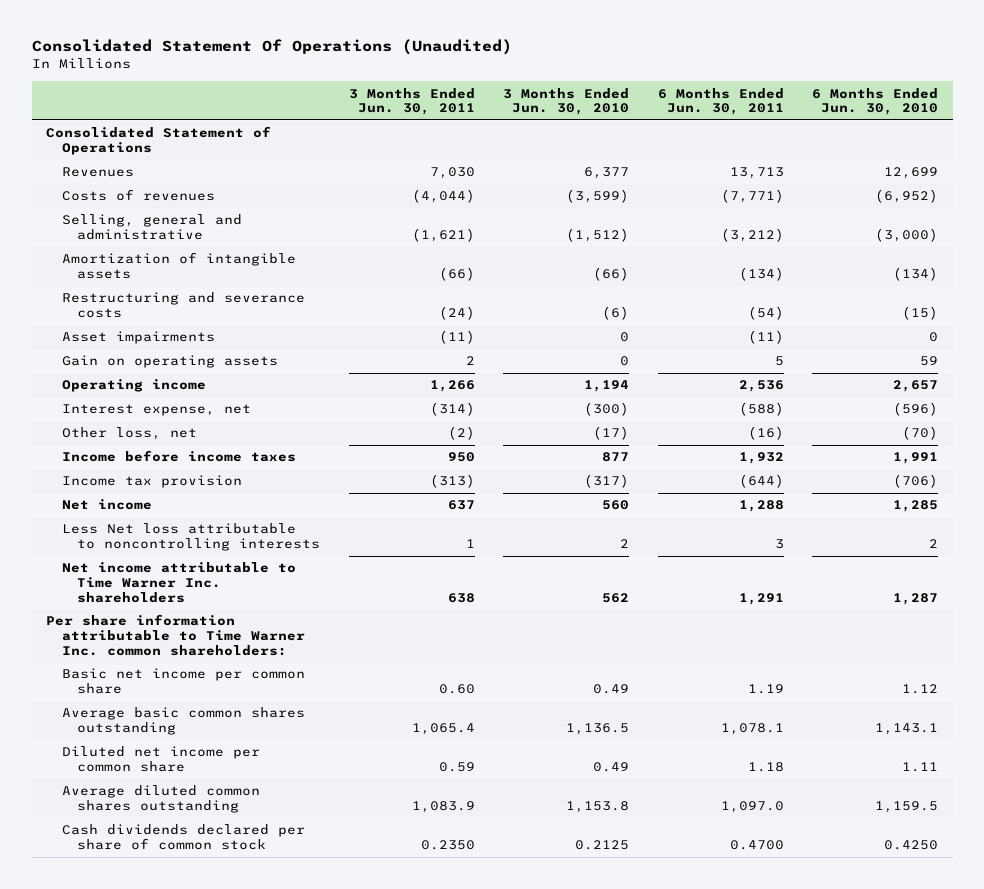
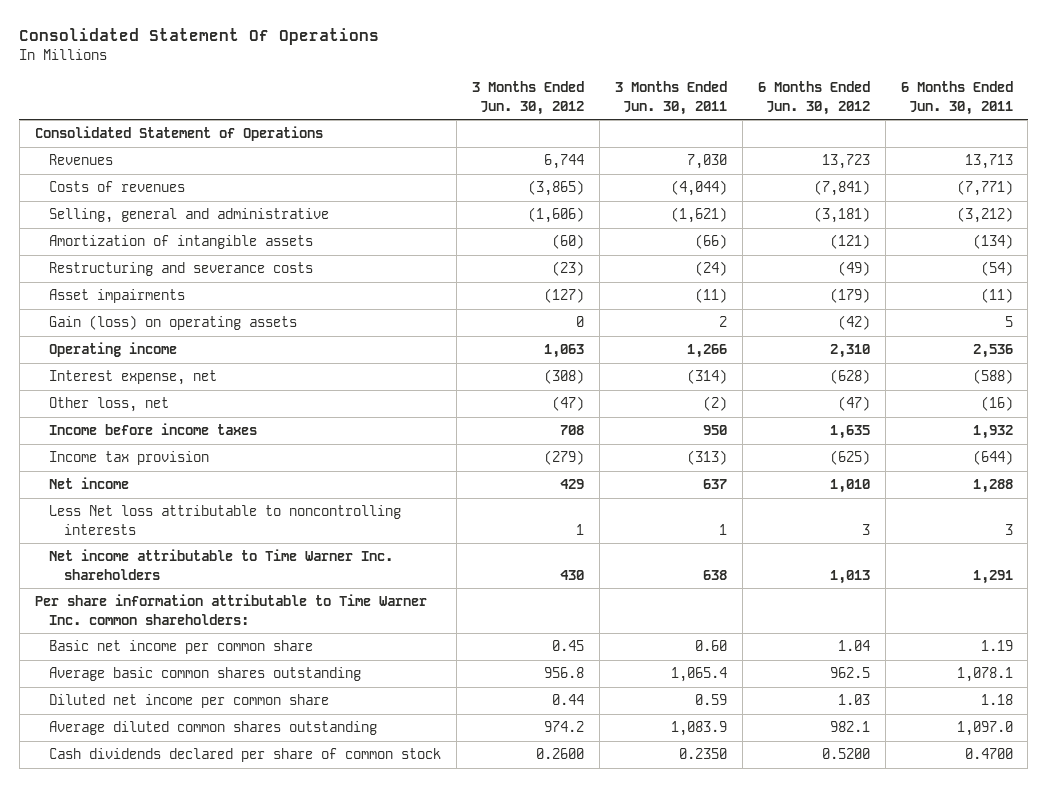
- Consolidated Statement Of Operations (Unaudited)
+ Consolidated Statement Of Operations
- | 3 Months Ended Jun. 30, 2011 | 3 Months Ended Jun. 30, 2010 | 6 Months Ended Jun. 30, 2011 | 6 Months Ended Jun. 30, 2010
+ | 3 Months Ended Jun. 30, 2012 | 3 Months Ended Jun. 30, 2011 | 6 Months Ended Jun. 30, 2012 | 6 Months Ended Jun. 30, 2011
- Gain on operating assets | 2 | 0 | 5 | 59
+ Gain (loss) on operating assets | 0 | 2 | (42) | 5

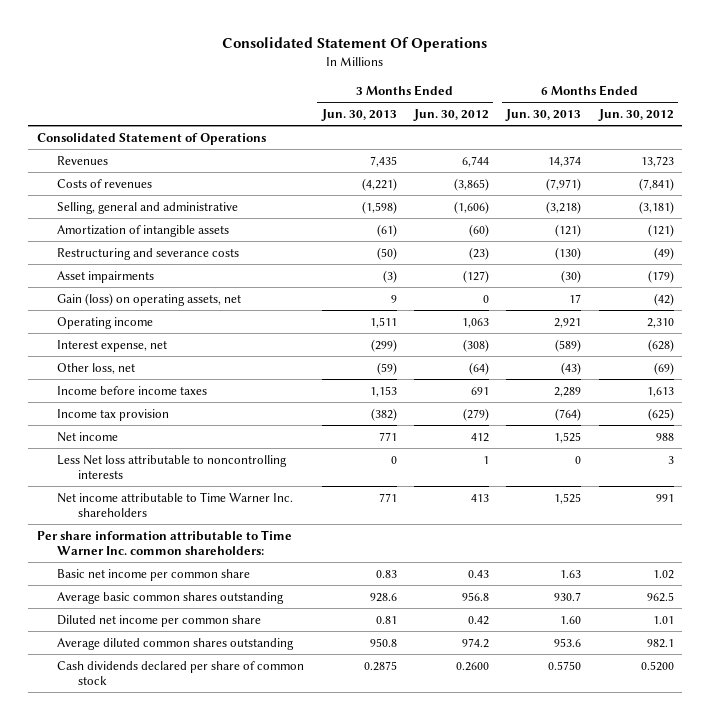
- | 3 Months Ended Jun. 30, 2012 | 3 Months Ended Jun. 30, 2011 | 6 Months Ended Jun. 30, 2012 | 6 Months Ended Jun. 30, 2011
+ | 3 Months Ended Jun. 30, 2013 | 3 Months Ended Jun. 30, 2012 | 6 Months Ended Jun. 30, 2013 | 6 Months Ended Jun. 30, 2012
- Gain (loss) on operating assets | 0 | 2 | (42) | 5
+ Gain (loss) on operating assets, net | 9 | 0 | 17 | (42)
- Other loss, net | (47) | (2) | (47) | (16)
- Income before income taxes | 708 | 950 | 1,635 | 1,932
+ Other loss, net | (59) | (64) | (43) | (69)
+ Income before income taxes | 1,153 | 691 | 2,289 | 1,613
- Net income | 429 | 637 | 1,010 | 1,288
+ Net income | 771 | 412 | 1,525 | 988
- Net income attributable to Time Warner Inc. shareholders | 430 | 638 | 1,013 | 1,291
+ Net income attributable to Time Warner Inc. shareholders | 771 | 413 | 1,525 | 991
- Basic net income per common share | 0.45 | 0.60 | 1.04 | 1.19
+ Basic net income per common share | 0.83 | 0.43 | 1.63 | 1.02
- Diluted net income per common share | 0.44 | 0.59 | 1.03 | 1.18
+ Diluted net income per common share | 0.81 | 0.42 | 1.60 | 1.01

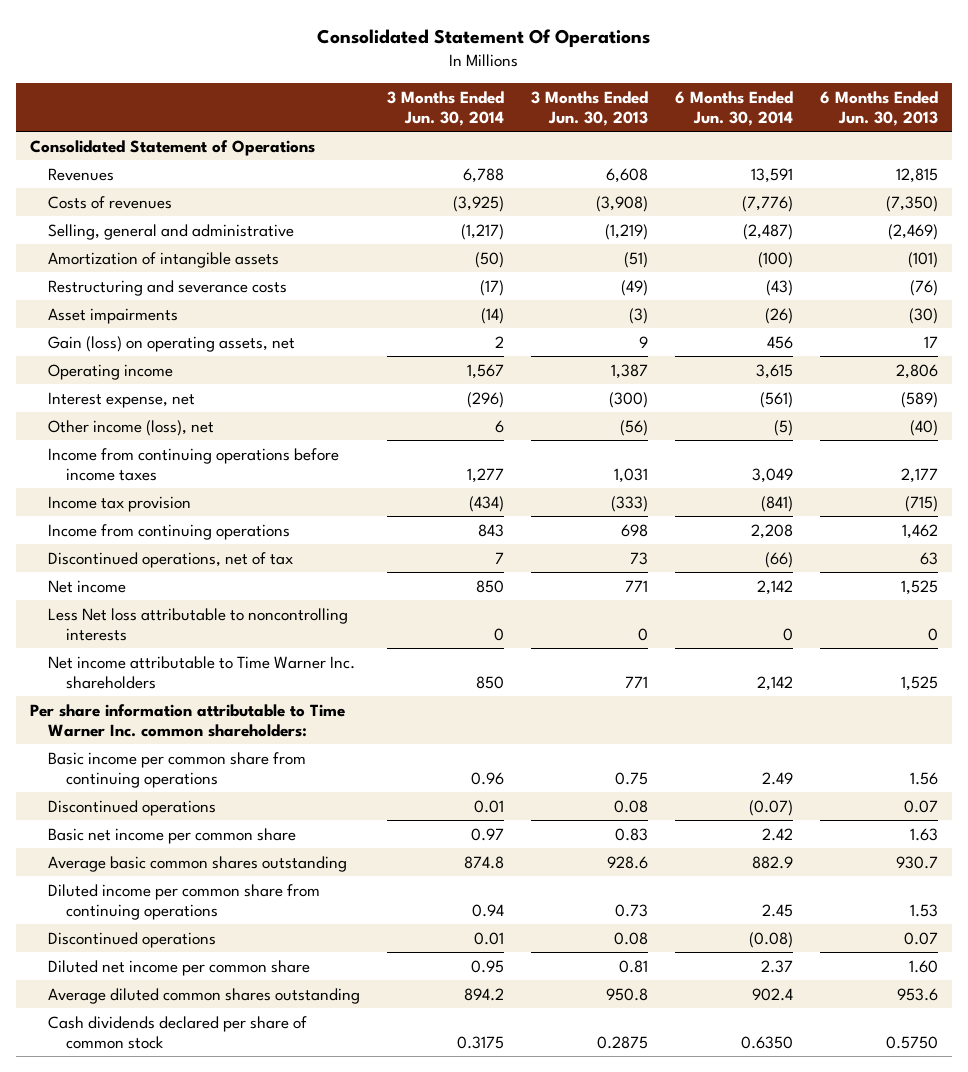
- | 3 Months Ended Jun. 30, 2013 | 3 Months Ended Jun. 30, 2012 | 6 Months Ended Jun. 30, 2013 | 6 Months Ended Jun. 30, 2012
+ | 3 Months Ended Jun. 30, 2014 | 3 Months Ended Jun. 30, 2013 | 6 Months Ended Jun. 30, 2014 | 6 Months Ended Jun. 30, 2013
- Revenues | 7,435 | 6,744 | 14,374 | 13,723
- Costs of revenues | (4,221) | (3,865) | (7,971) | (7,841)
- Selling, general and administrative | (1,598) | (1,606) | (3,218) | (3,181)
- Amortization of intangible assets | (61) | (60) | (121) | (121)
- Restructuring and severance costs | (50) | (23) | (130) | (49)
+ Revenues | 6,788 | 6,608 | 13,591 | 12,815
+ Costs of revenues | (3,925) | (3,908) | (7,776) | (7,350)
+ Selling, general and administrative | (1,217) | (1,219) | (2,487) | (2,469)
+ Amortization of intangible assets | (50) | (51) | (100) | (101)
+ Restructuring and severance costs | (17) | (49) | (43) | (76)
- Operating income | 1,511 | 1,063 | 2,921 | 2,310
- Interest expense, net | (299) | (308) | (589) | (628)
- Other loss, net | (59) | (64) | (43) | (69)
- Income before income taxes | 1,153 | 691 | 2,289 | 1,613
- Income tax provision | (382) | (279) | (764) | (625)
+ Operating income | 1,567 | 1,387 | 3,615 | 2,806
+ Interest expense, net | (296) | (300) | (561) | (589)
+ Other income (loss), net | 6 | (56) | (5) | (40)
+ Income from continuing operations before income taxes | 1,277 | 1,031 | 3,049 | 2,177
+ Income tax provision | (434) | (333) | (841) | (715)
+ Income from continuing operations | 843 | 698 | 2,208 | 1,462
+ Discontinued operations, net of tax | 7 | 73 | (66) | 63
+ Basic income per common share from continuing operations | 0.96 | 0.75 | 2.49 | 1.56
+ Discontinued operations | 0.01 | 0.08 | (0.07) | 0.07
+ Diluted income per common share from continuing operations | 0.94 | 0.73 | 2.45 | 1.53
+ Discontinued operations | 0.01 | 0.08 | (0.08) | 0.07

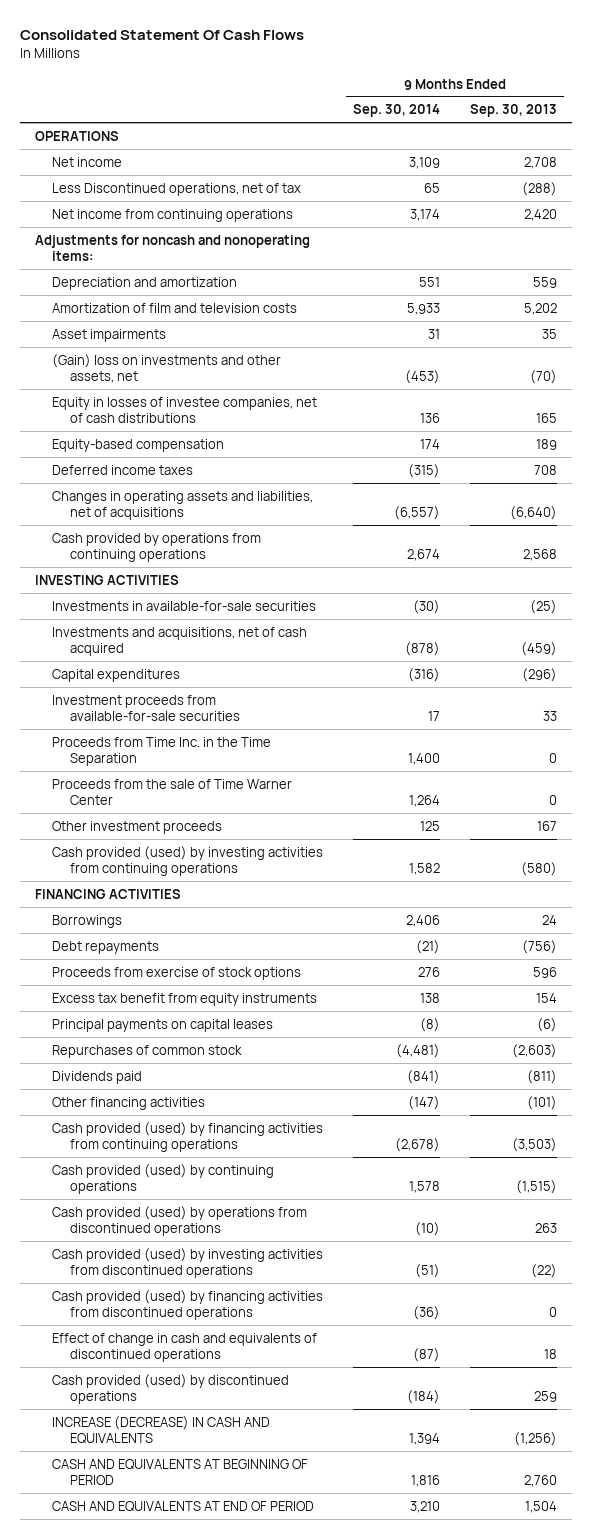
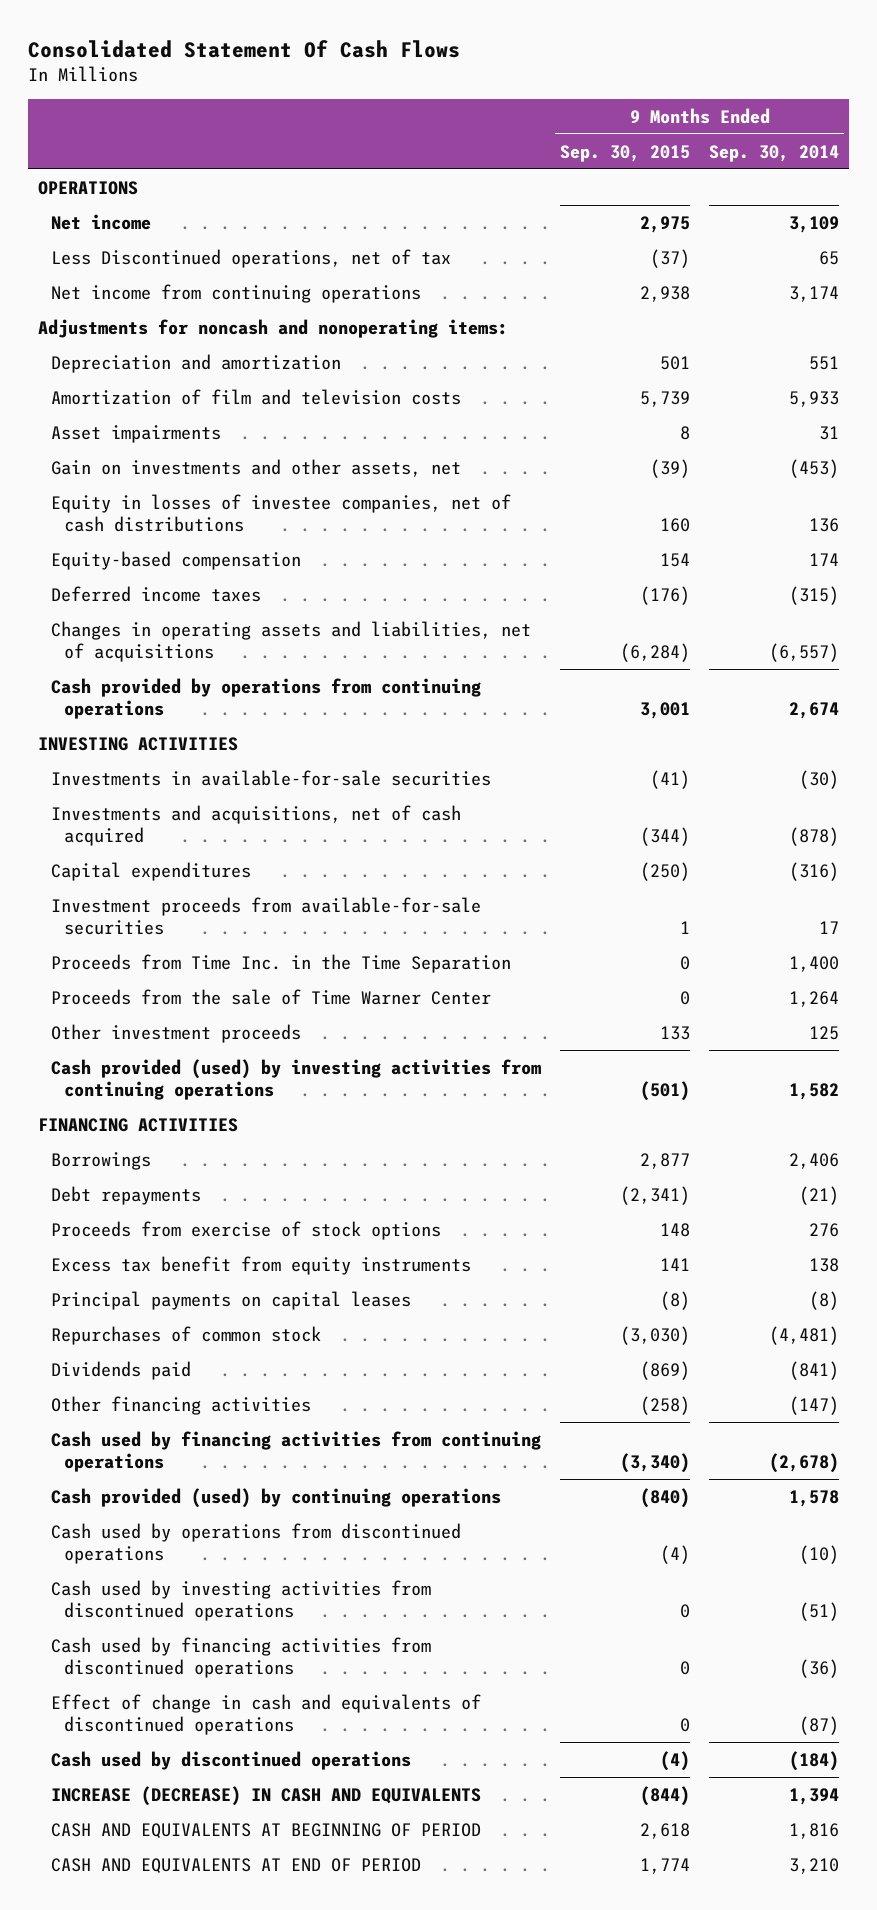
- | 9 Months Ended Sep. 30, 2014 | 9 Months Ended Sep. 30, 2013
+ | 9 Months Ended Sep. 30, 2015 | 9 Months Ended Sep. 30, 2014
- (Gain) loss on investments and other assets, net | (453) | (70)
+ Gain on investments and other assets, net | (39) | (453)
- Cash provided (used) by financing activities from continuing operations | (2,678) | (3,503)
+ Cash used by financing activities from continuing operations | (3,340) | (2,678)
- Cash provided (used) by operations from discontinued operations | (10) | 263
- Cash provided (used) by investing activities from discontinued operations | (51) | (22)
- Cash provided (used) by financing activities from discontinued operations | (36) | 0
+ Cash used by operations from discontinued operations | (4) | (10)
+ Cash used by investing activities from discontinued operations | 0 | (51)
+ Cash used by financing activities from discontinued operations | 0 | (36)
- Cash provided (used) by discontinued operations | (184) | 259
+ Cash used by discontinued operations | (4) | (184)

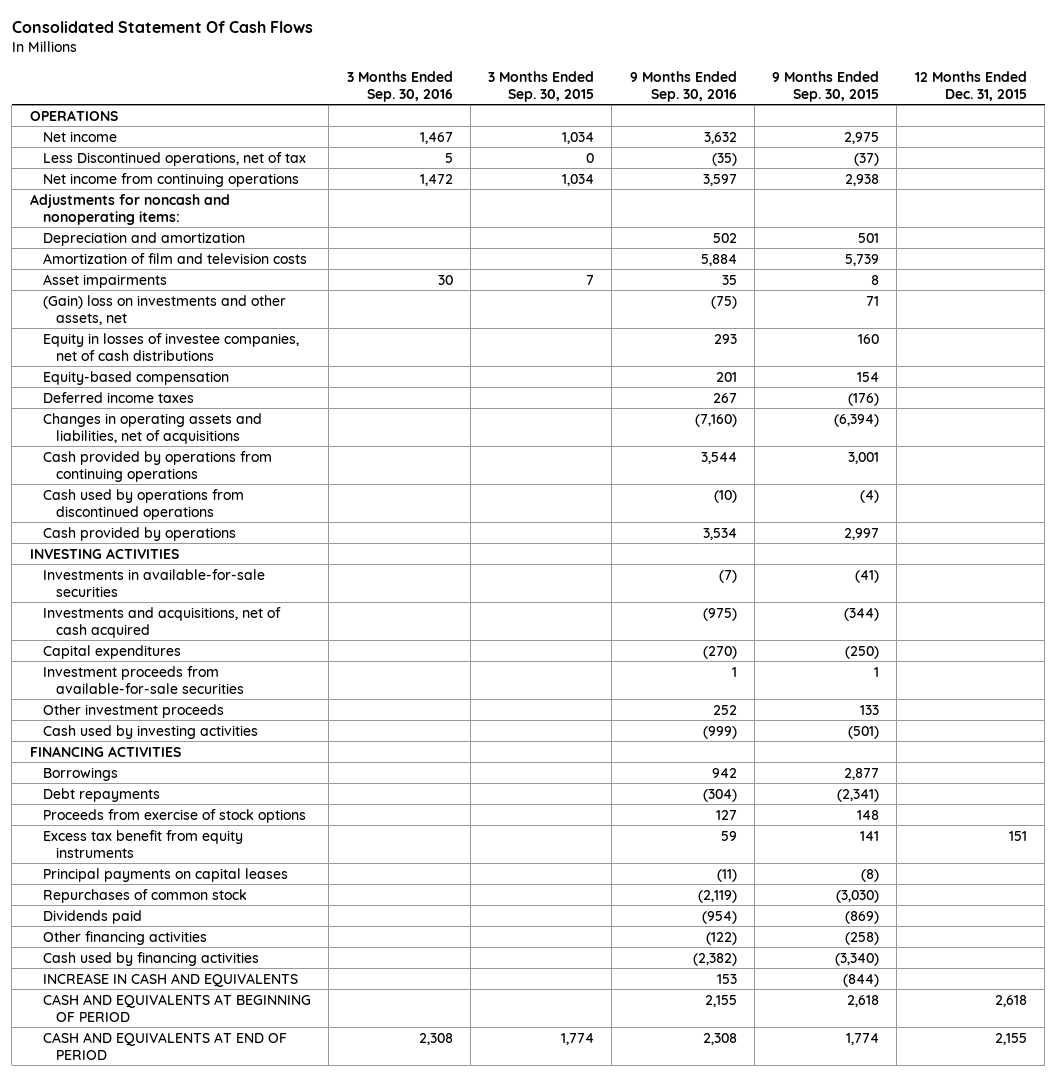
- | 9 Months Ended Sep. 30, 2015 | 9 Months Ended Sep. 30, 2014
+ | 3 Months Ended Sep. 30, 2016 | 3 Months Ended Sep. 30, 2015 | 9 Months Ended Sep. 30, 2016 | 9 Months Ended Sep. 30, 2015 | 12 Months Ended Dec. 31, 2015
- Gain on investments and other assets, net | (39) | (453)
+ (Gain) loss on investments and other assets, net | | | (75) | 71 |
- Changes in operating assets and liabilities, net of acquisitions | (6,284) | (6,557)
+ Changes in operating assets and liabilities, net of acquisitions | | | (7,160) | (6,394) |
moved up: Cash used by operations from discontinued operations | | | (10) | (4) |
+ Cash provided by operations | | | 3,534 | 2,997 |
- Proceeds from Time Inc. in the Time Separation | 0 | 1,400
- Proceeds from the sale of Time Warner Center | 0 | 1,264
- Cash provided (used) by investing activities from continuing operations | (501) | 1,582
+ Cash used by investing activities | | | (999) | (501) |
- Cash used by financing activities from continuing operations | (3,340) | (2,678)
- Cash provided (used) by continuing operations | (840) | 1,578
- Cash used by investing activities from discontinued operations | 0 | (51)
- Cash used by financing activities from discontinued operations | 0 | (36)
- Effect of change in cash and equivalents of discontinued operations | 0 | (87)
- Cash used by discontinued operations | (4) | (184)
- INCREASE (DECREASE) IN CASH AND EQUIVALENTS | (844) | 1,394
+ Cash used by financing activities | | | (2,382) | (3,340) |
+ INCREASE IN CASH AND EQUIVALENTS | | | 153 | (844) |

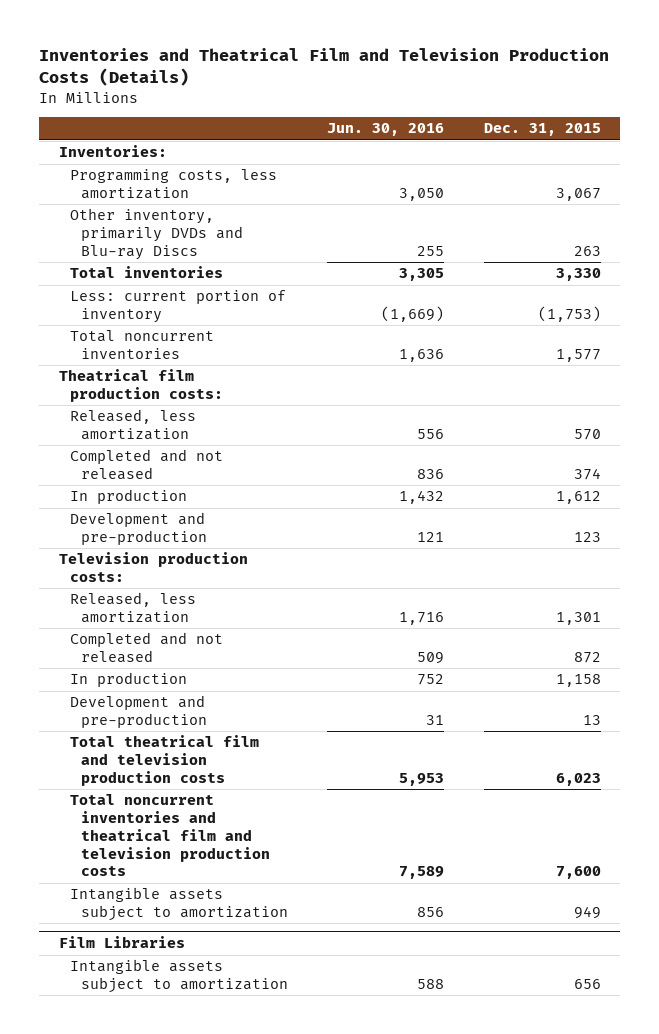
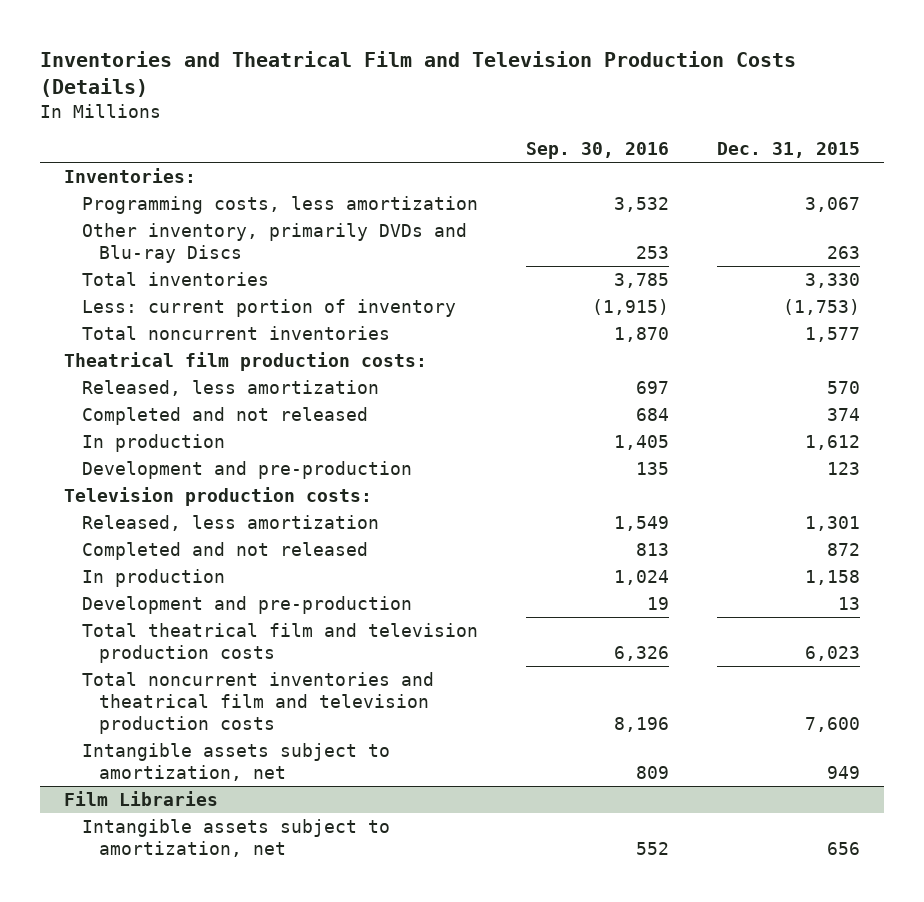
- | Jun. 30, 2016 | Dec. 31, 2015
+ | Sep. 30, 2016 | Dec. 31, 2015
- Intangible assets subject to amortization | 856 | 949
+ Intangible assets subject to amortization, net | 809 | 949
@ Film Libraries
- Intangible assets subject to amortization | 588 | 656
+ Intangible assets subject to amortization, net | 552 | 656

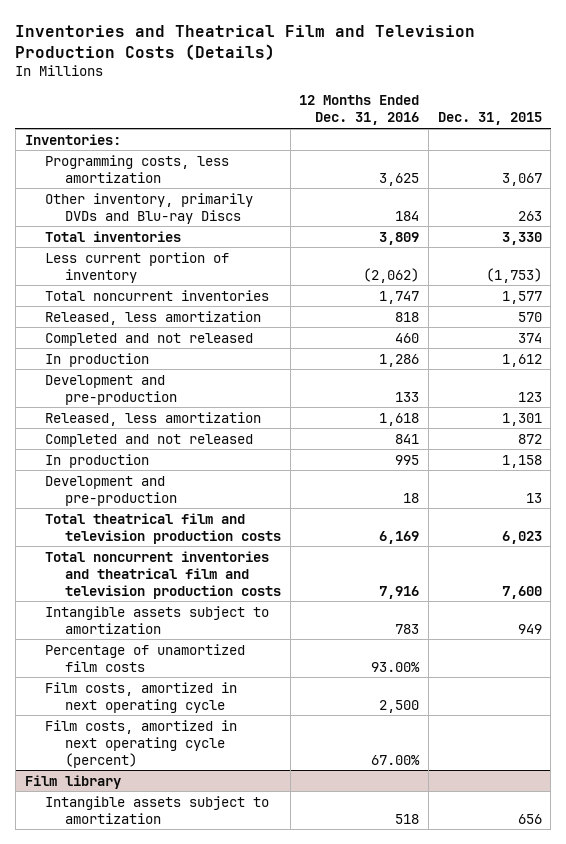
- | Sep. 30, 2016 | Dec. 31, 2015
+ | 12 Months Ended Dec. 31, 2016 | Dec. 31, 2015
- Less: current portion of inventory | (1,915) | (1,753)
+ Less current portion of inventory | (2,062) | (1,753)
- Theatrical film production costs:
- Television production costs:
- Intangible assets subject to amortization, net | 809 | 949
- Film Libraries
- Intangible assets subject to amortization, net | 552 | 656
+ Intangible assets subject to amortization | 783 | 949
+ Percentage of unamortized film costs | 93.00% |
+ Film costs, amortized in next operating cycle | 2,500 |
+ Film costs, amortized in next operating cycle (percent) | 67.00% |
+ Film library
+ Intangible assets subject to amortization | 518 | 656

